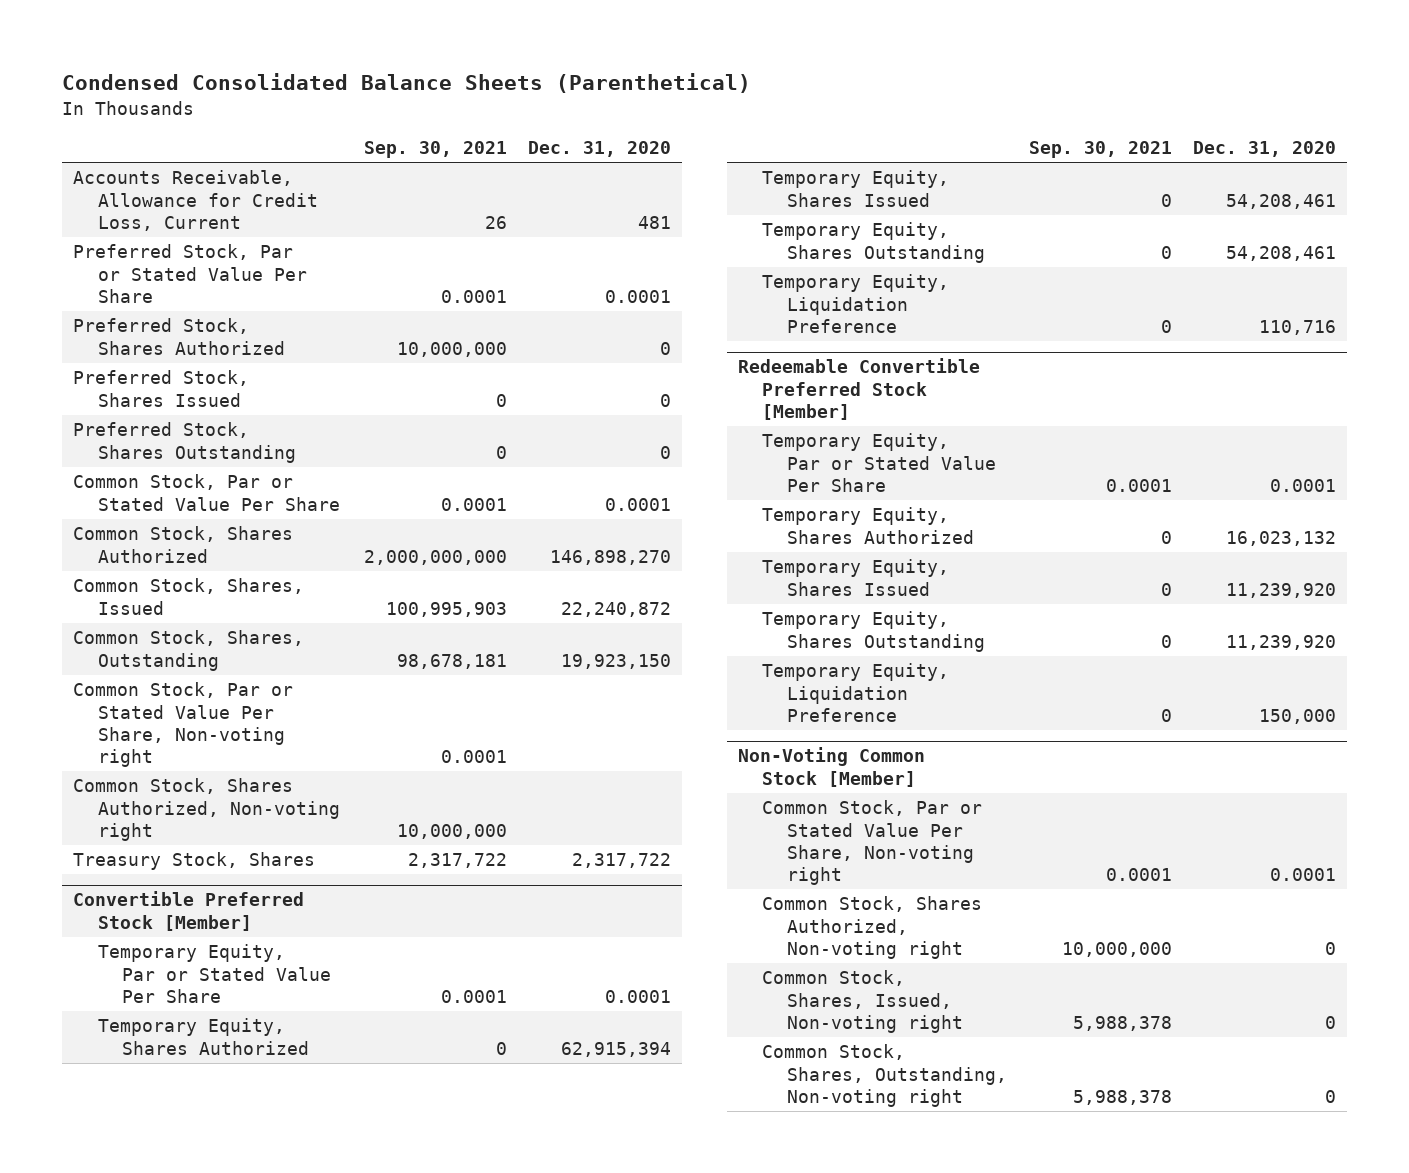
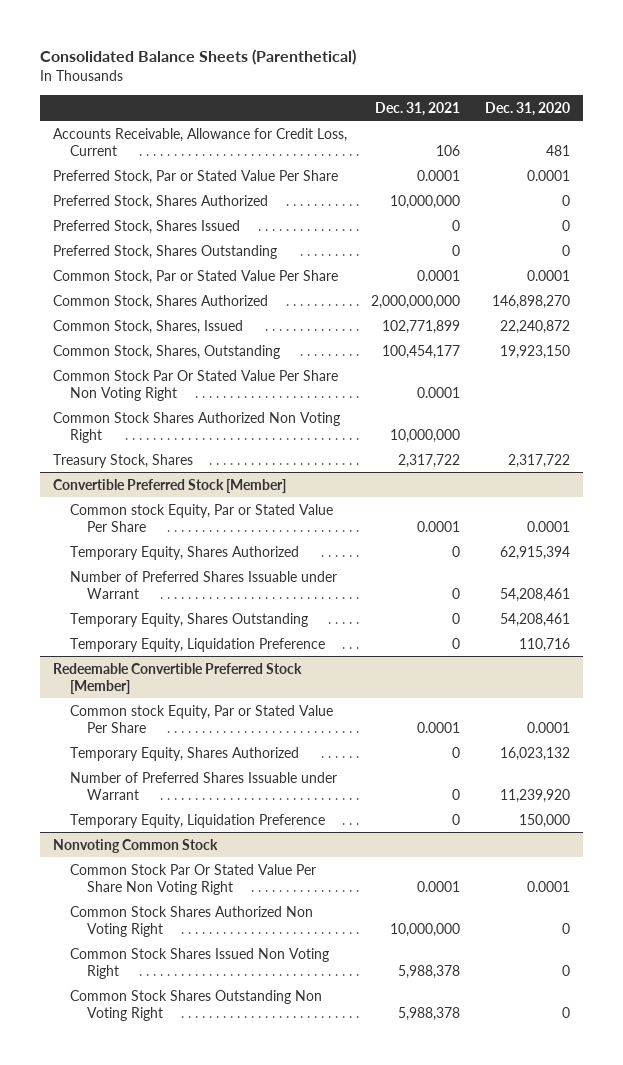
- Condensed Consolidated Balance Sheets (Parenthetical)
+ Consolidated Balance Sheets (Parenthetical)
- | Sep. 30, 2021 | Dec. 31, 2020
+ | Dec. 31, 2021 | Dec. 31, 2020
- Common Stock, Par or Stated Value Per Share, Non-voting right | 0.0001 |
- Common Stock, Shares Authorized, Non-voting right | 10,000,000 |
+ Common Stock Par Or Stated Value Per Share Non Voting Right | 0.0001 |
+ Common Stock Shares Authorized Non Voting Right | 10,000,000 |
@ Convertible Preferred Stock [Member]
- Temporary Equity, Par or Stated Value Per Share | 0.0001 | 0.0001
+ Common stock Equity, Par or Stated Value Per Share | 0.0001 | 0.0001
- Temporary Equity, Shares Issued | 0 | 54,208,461
+ Number of Preferred Shares Issuable under Warrant | 0 | 54,208,461
@ Redeemable Convertible Preferred Stock [Member]
- Temporary Equity, Par or Stated Value Per Share | 0.0001 | 0.0001
+ Common stock Equity, Par or Stated Value Per Share | 0.0001 | 0.0001
- Temporary Equity, Shares Issued | 0 | 11,239,920
- Temporary Equity, Shares Outstanding | 0 | 11,239,920
+ Number of Preferred Shares Issuable under Warrant | 0 | 11,239,920
- Non-Voting Common Stock [Member]
- Common Stock, Par or Stated Value Per Share, Non-voting right | 0.0001 | 0.0001
- Common Stock, Shares Authorized, Non-voting right | 10,000,000 | 0
- Common Stock, Shares, Issued, Non-voting right | 5,988,378 | 0
- Common Stock, Shares, Outstanding, Non-voting right | 5,988,378 | 0
+ Nonvoting Common Stock
+ Common Stock Par Or Stated Value Per Share Non Voting Right | 0.0001 | 0.0001
+ Common Stock Shares Authorized Non Voting Right | 10,000,000 | 0
+ Common Stock Shares Issued Non Voting Right | 5,988,378 | 0
+ Common Stock Shares Outstanding Non Voting Right | 5,988,378 | 0

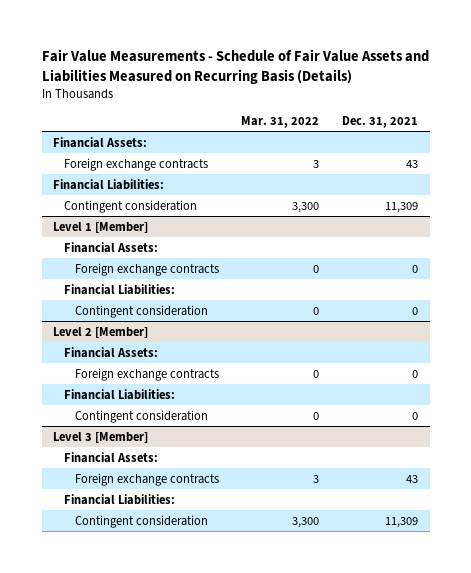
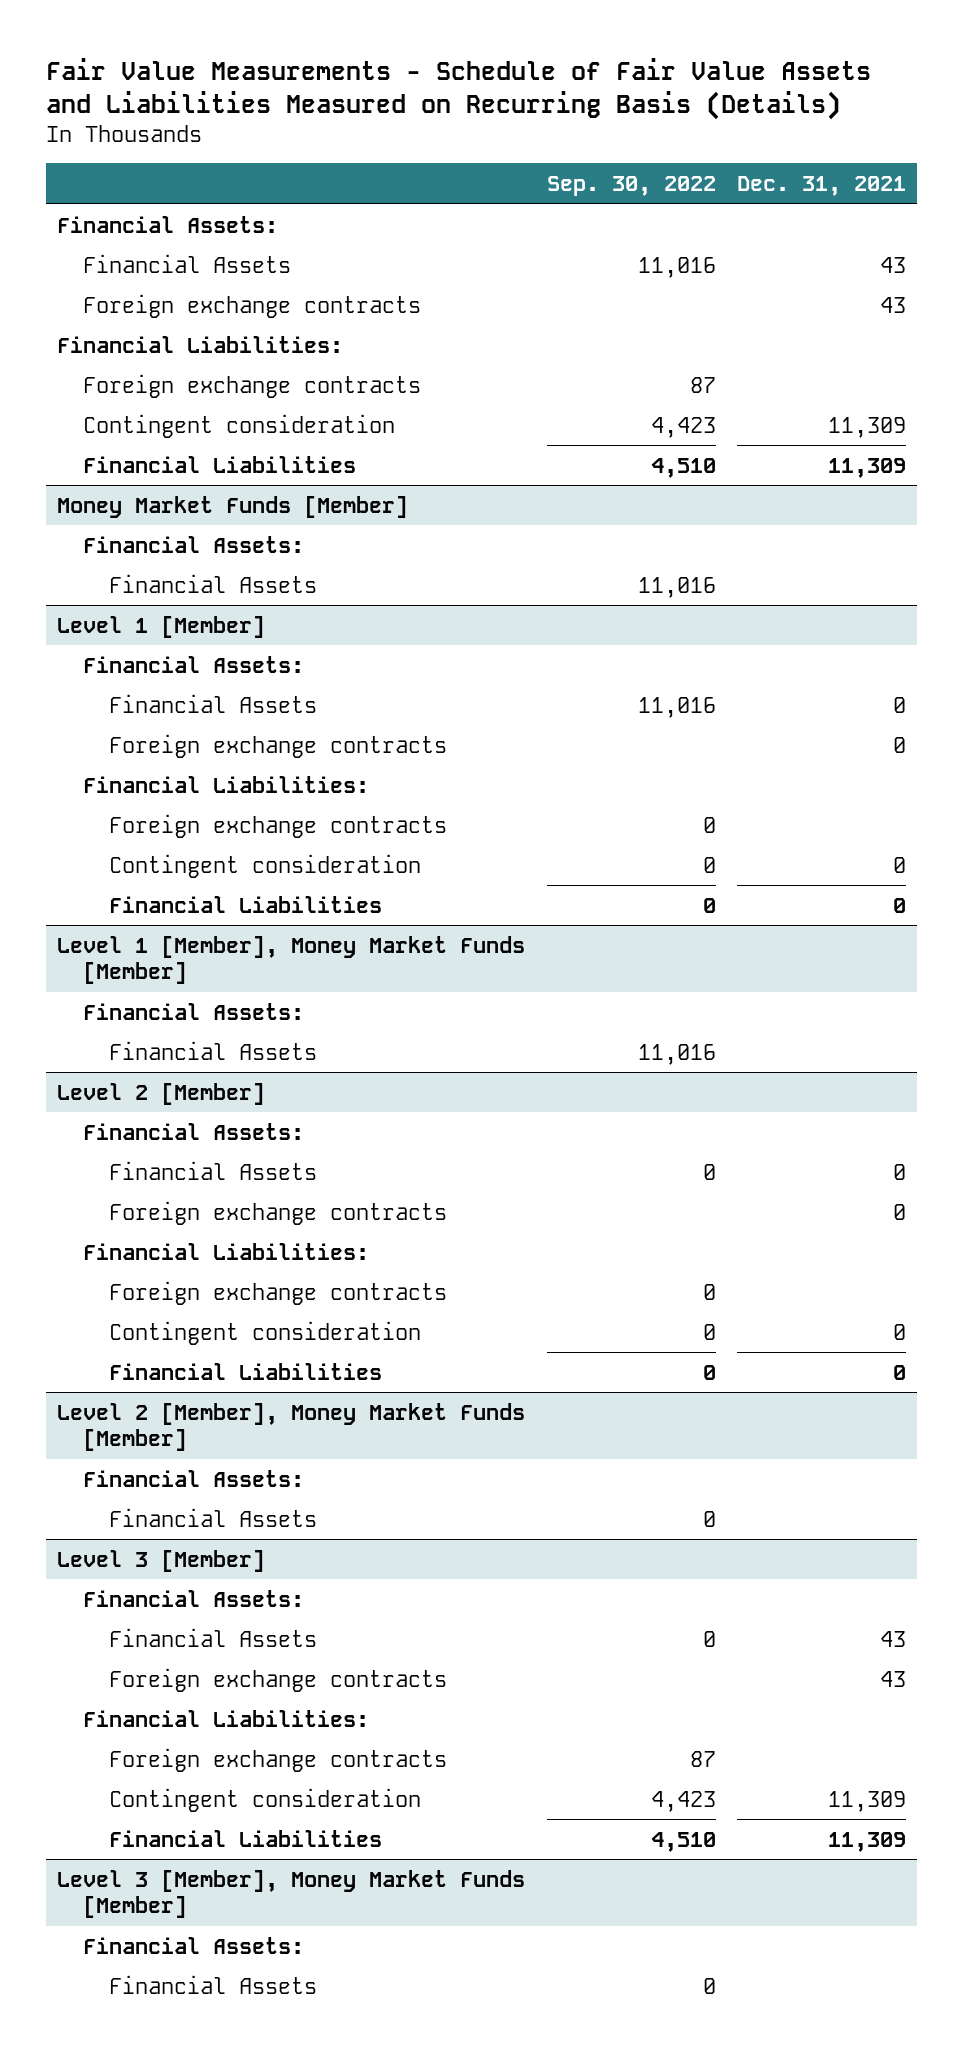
- | Mar. 31, 2022 | Dec. 31, 2021
+ | Sep. 30, 2022 | Dec. 31, 2021
+ Financial Assets | 11,016 | 43
+ Foreign exchange contracts | 87 |
+ Financial Liabilities | 4,510 | 11,309
+ Money Market Funds [Member]
+ Financial Assets:
+ Financial Assets | 11,016 |
@ Level 1 [Member]
+ Financial Assets | 11,016 | 0
+ Foreign exchange contracts | 0 |
+ Financial Liabilities | 0 | 0
+ Level 1 [Member], Money Market Funds [Member]
+ Financial Assets:
+ Financial Assets | 11,016 |
@ Level 2 [Member]
+ Financial Assets | 0 | 0
+ Foreign exchange contracts | 0 |
+ Financial Liabilities | 0 | 0
+ Level 2 [Member], Money Market Funds [Member]
+ Financial Assets:
+ Financial Assets | 0 |
@ Level 3 [Member]
+ Financial Assets | 0 | 43
+ Foreign exchange contracts | 87 |
+ Financial Liabilities | 4,510 | 11,309
+ Level 3 [Member], Money Market Funds [Member]
+ Financial Assets:
+ Financial Assets | 0 |

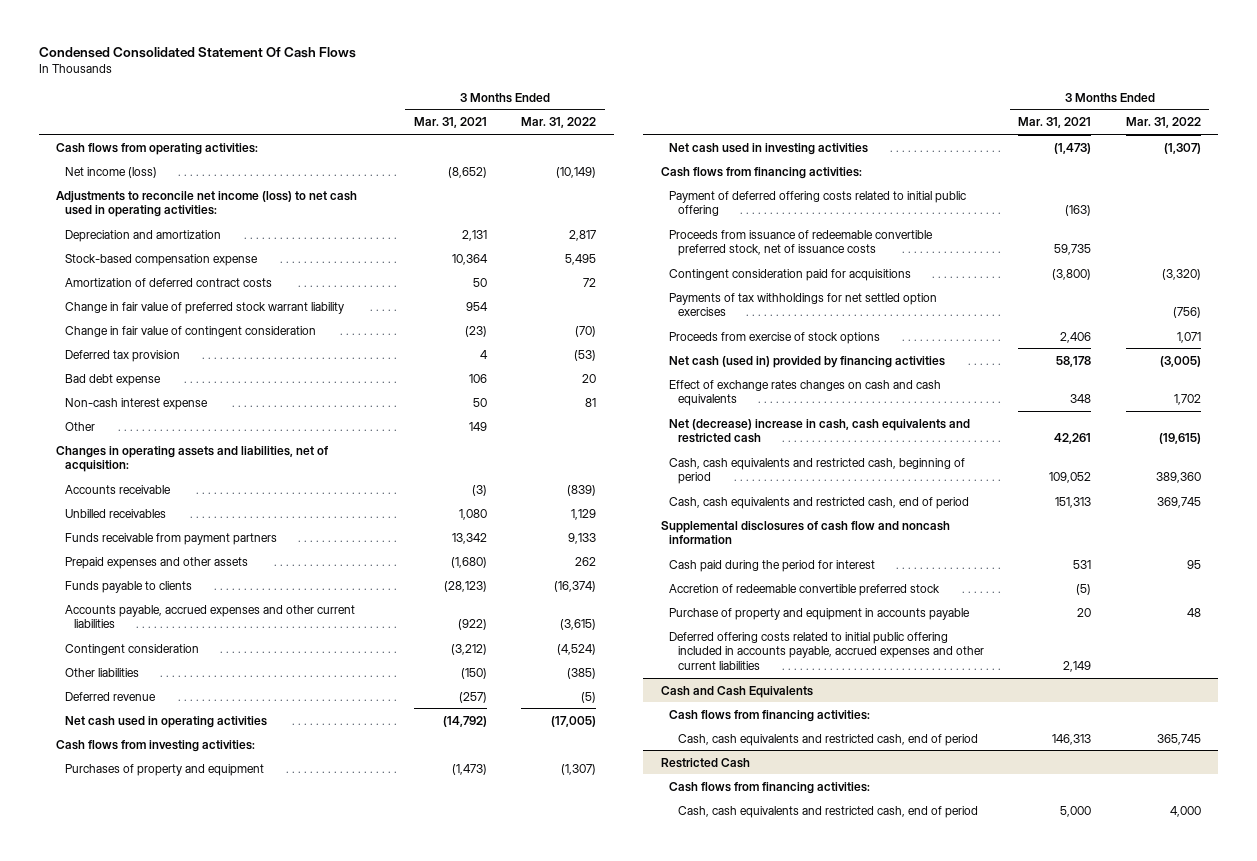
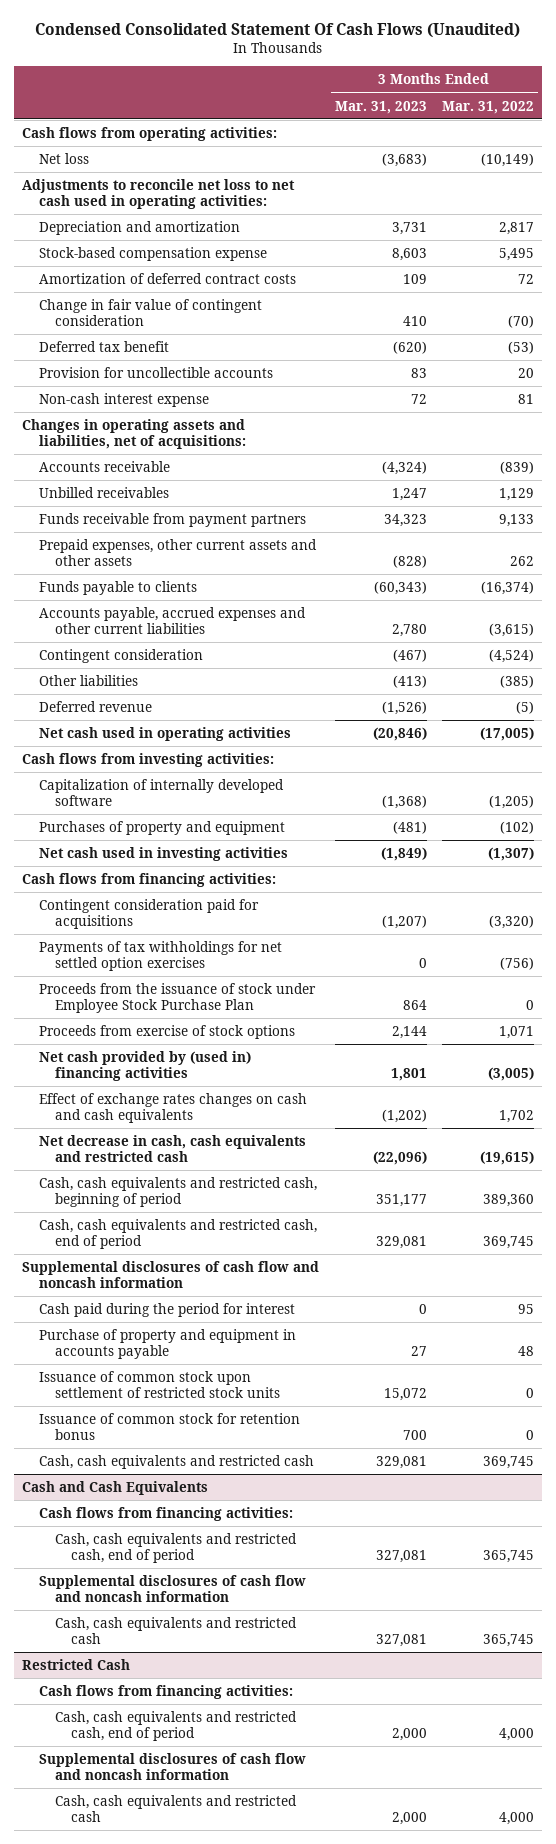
- Condensed Consolidated Statement Of Cash Flows
+ Condensed Consolidated Statement Of Cash Flows (Unaudited)
- | 3 Months Ended Mar. 31, 2021 | 3 Months Ended Mar. 31, 2022
+ | 3 Months Ended Mar. 31, 2023 | 3 Months Ended Mar. 31, 2022
- Net income (loss) | (8,652) | (10,149)
- Adjustments to reconcile net income (loss) to net cash used in operating activities:
+ Net loss | (3,683) | (10,149)
+ Adjustments to reconcile net loss to net cash used in operating activities:
- Change in fair value of preferred stock warrant liability | 954 |
- Deferred tax provision | 4 | (53)
- Bad debt expense | 106 | 20
+ Deferred tax benefit | (620) | (53)
+ Provision for uncollectible accounts | 83 | 20
- Other | 149 |
- Changes in operating assets and liabilities, net of acquisition:
+ Changes in operating assets and liabilities, net of acquisitions:
- Prepaid expenses and other assets | (1,680) | 262
+ Prepaid expenses, other current assets and other assets | (828) | 262
- Purchases of property and equipment | (1,473) | (1,307)
+ Capitalization of internally developed software | (1,368) | (1,205)
+ Purchases of property and equipment | (481) | (102)
- Payment of deferred offering costs related to initial public offering | (163) |
- Proceeds from issuance of redeemable convertible preferred stock, net of issuance costs | 59,735 |
+ Proceeds from the issuance of stock under Employee Stock Purchase Plan | 864 | 0
- Net cash (used in) provided by financing activities | 58,178 | (3,005)
+ Net cash provided by (used in) financing activities | 1,801 | (3,005)
- Net (decrease) increase in cash, cash equivalents and restricted cash | 42,261 | (19,615)
+ Net decrease in cash, cash equivalents and restricted cash | (22,096) | (19,615)
- Accretion of redeemable convertible preferred stock | (5) |
- Deferred offering costs related to initial public offering included in accounts payable, accrued expenses and other current liabilities | 2,149 |
+ Issuance of common stock upon settlement of restricted stock units | 15,072 | 0
+ Issuance of common stock for retention bonus | 700 | 0
+ Cash, cash equivalents and restricted cash | 329,081 | 369,745
@ Cash and Cash Equivalents
+ Supplemental disclosures of cash flow and noncash information
+ Cash, cash equivalents and restricted cash | 327,081 | 365,745
@ Restricted Cash
+ Supplemental disclosures of cash flow and noncash information
+ Cash, cash equivalents and restricted cash | 2,000 | 4,000

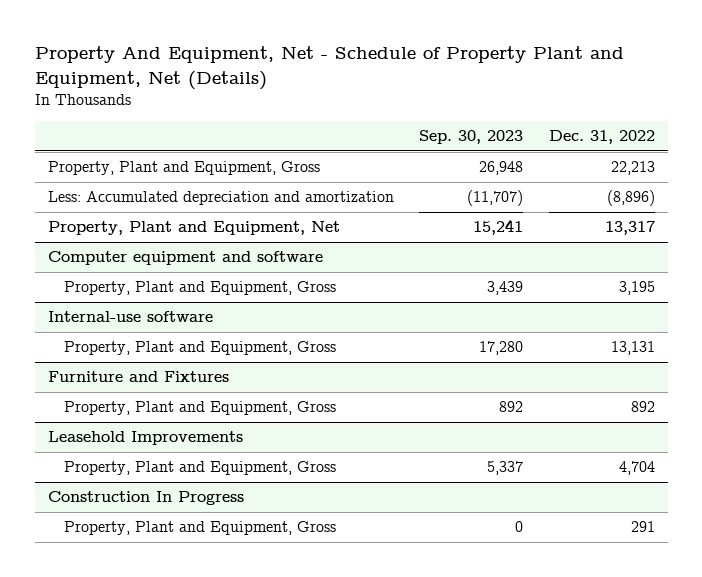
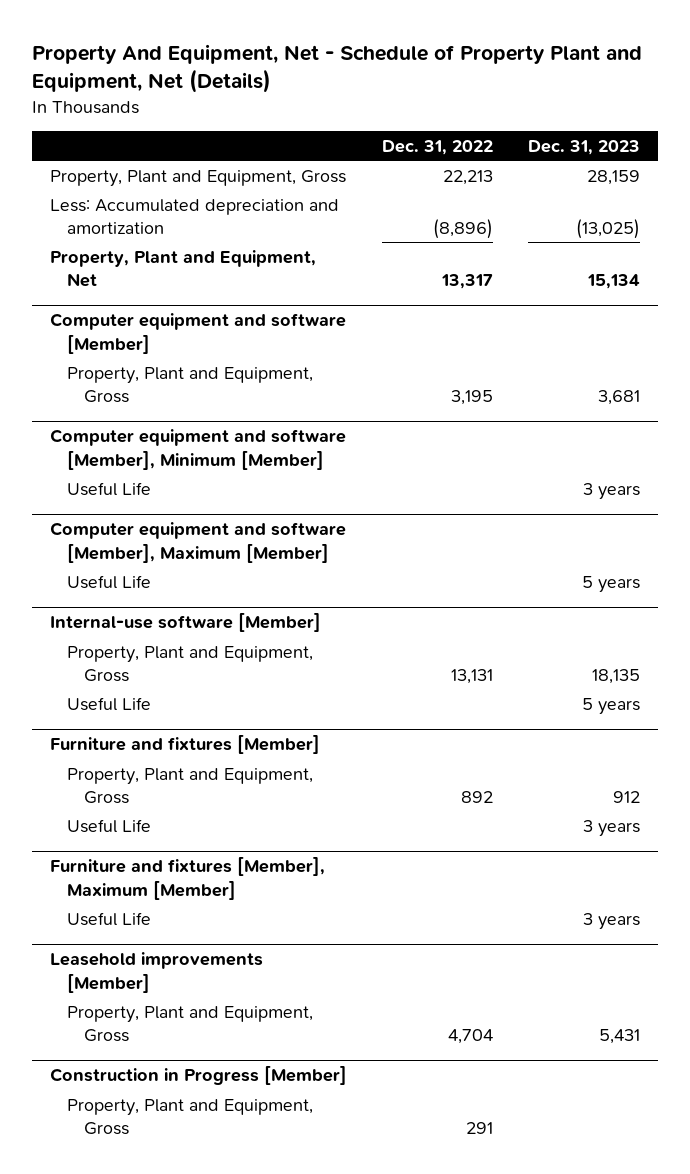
- | Sep. 30, 2023 | Dec. 31, 2022
+ | Dec. 31, 2022 | Dec. 31, 2023
- Computer equipment and software
+ Computer equipment and software [Member]
- Internal-use software
+ Computer equipment and software [Member], Minimum [Member]
+ Useful Life | | 3 years
+ Computer equipment and software [Member], Maximum [Member]
+ Useful Life | | 5 years
+ Internal-use software [Member]
- Furniture and Fixtures
+ Useful Life | | 5 years
+ Furniture and fixtures [Member]
- Leasehold Improvements
+ Useful Life | | 3 years
+ Furniture and fixtures [Member], Maximum [Member]
+ Useful Life | | 3 years
+ Leasehold improvements [Member]
- Construction In Progress
+ Construction in Progress [Member]

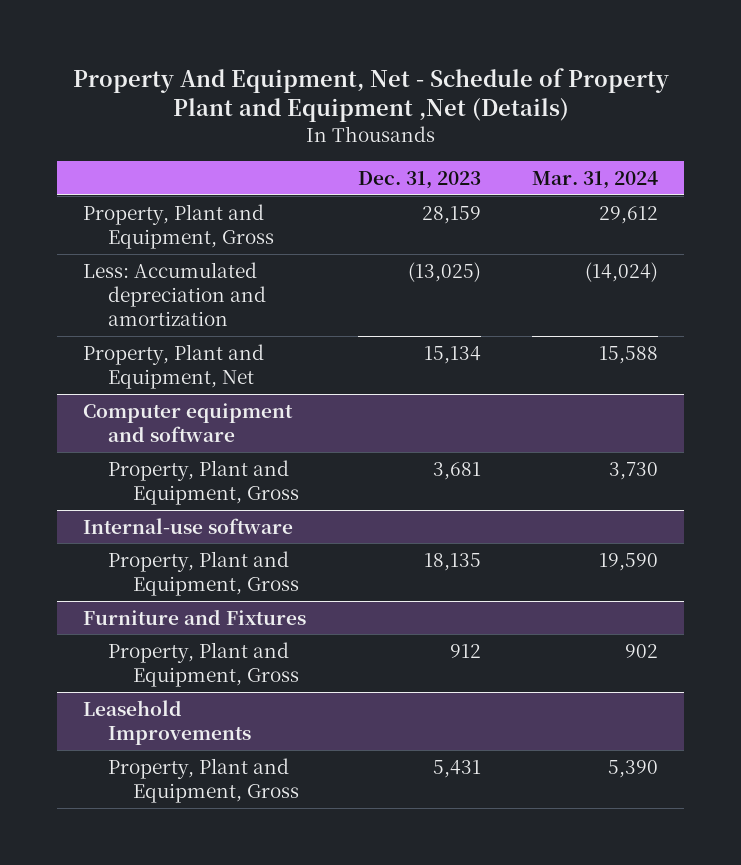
- Property And Equipment, Net - Schedule of Property Plant and Equipment, Net (Details)
+ Property And Equipment, Net - Schedule of Property Plant and Equipment ,Net (Details)
- | Dec. 31, 2022 | Dec. 31, 2023
+ | Dec. 31, 2023 | Mar. 31, 2024
- Computer equipment and software [Member]
+ Computer equipment and software
- Computer equipment and software [Member], Minimum [Member]
- Useful Life | | 3 years
- Computer equipment and software [Member], Maximum [Member]
- Useful Life | | 5 years
- Internal-use software [Member]
+ Internal-use software
- Useful Life | | 5 years
- Furniture and fixtures [Member]
+ Furniture and Fixtures
- Useful Life | | 3 years
- Furniture and fixtures [Member], Maximum [Member]
- Useful Life | | 3 years
- Leasehold improvements [Member]
+ Leasehold Improvements
- Construction in Progress [Member]
- Property, Plant and Equipment, Gross | 291 |

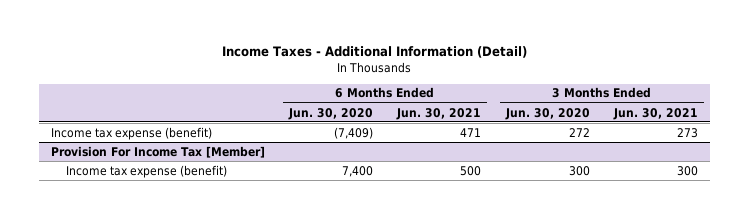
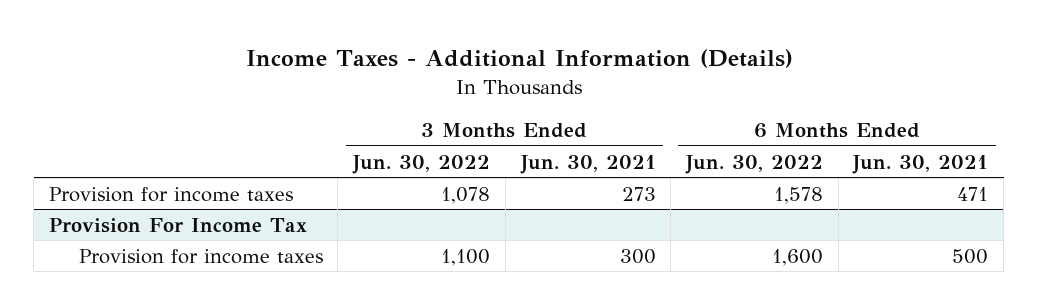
- Income Taxes - Additional Information (Detail)
+ Income Taxes - Additional Information (Details)
- | 6 Months Ended Jun. 30, 2020 | 6 Months Ended Jun. 30, 2021 | 3 Months Ended Jun. 30, 2020 | 3 Months Ended Jun. 30, 2021
+ | 3 Months Ended Jun. 30, 2022 | 3 Months Ended Jun. 30, 2021 | 6 Months Ended Jun. 30, 2022 | 6 Months Ended Jun. 30, 2021
- Income tax expense (benefit) | (7,409) | 471 | 272 | 273
- Provision For Income Tax [Member]
- Income tax expense (benefit) | 7,400 | 500 | 300 | 300
+ Provision for income taxes | 1,078 | 273 | 1,578 | 471
+ Provision For Income Tax
+ Provision for income taxes | 1,100 | 300 | 1,600 | 500

